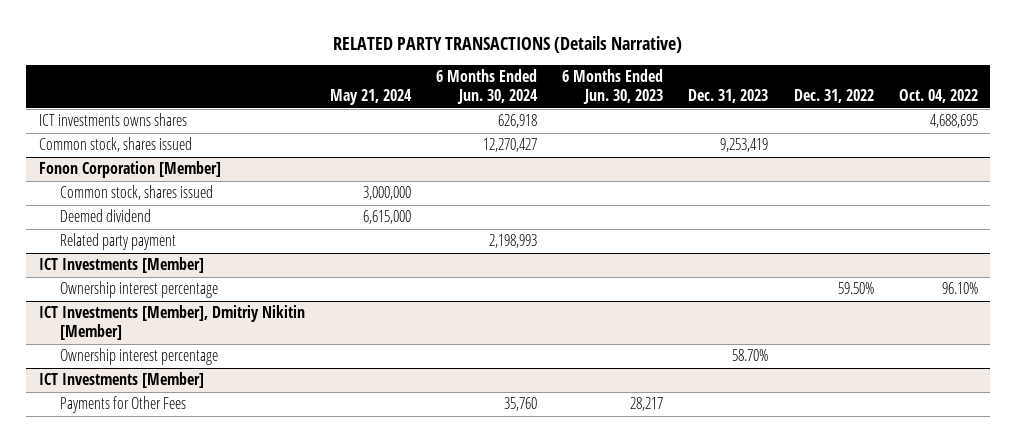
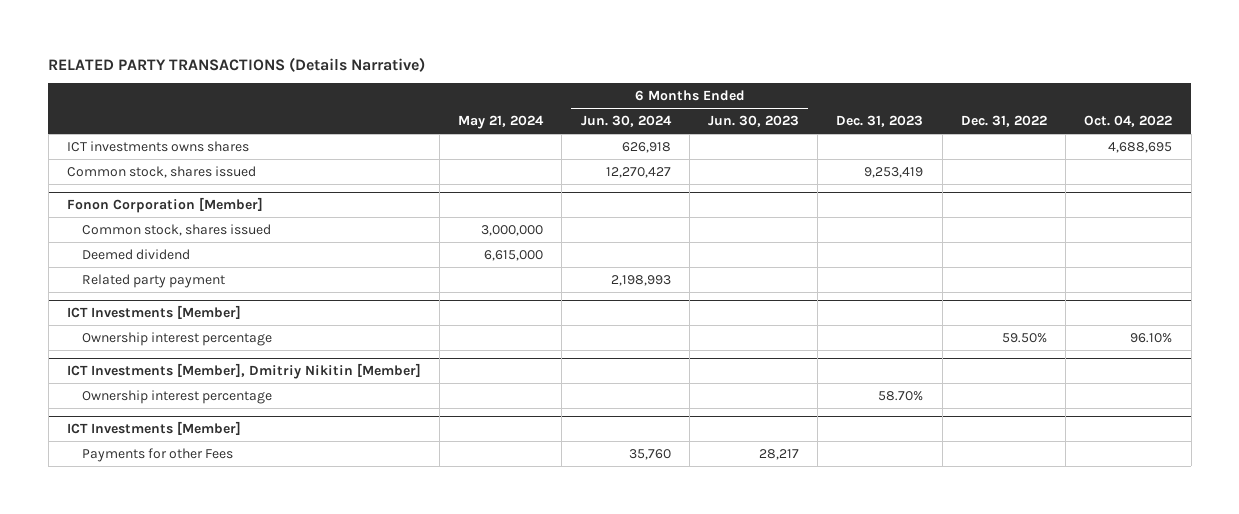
@ ICT Investments [Member]
- Payments for Other Fees | | 35,760 | 28,217 | | |
+ Payments for other Fees | | 35,760 | 28,217 | | |

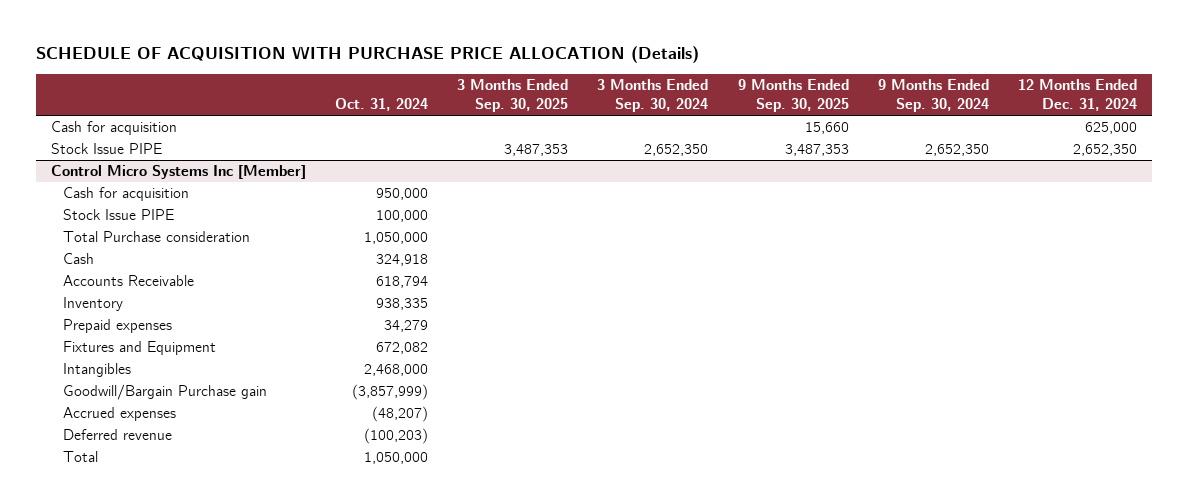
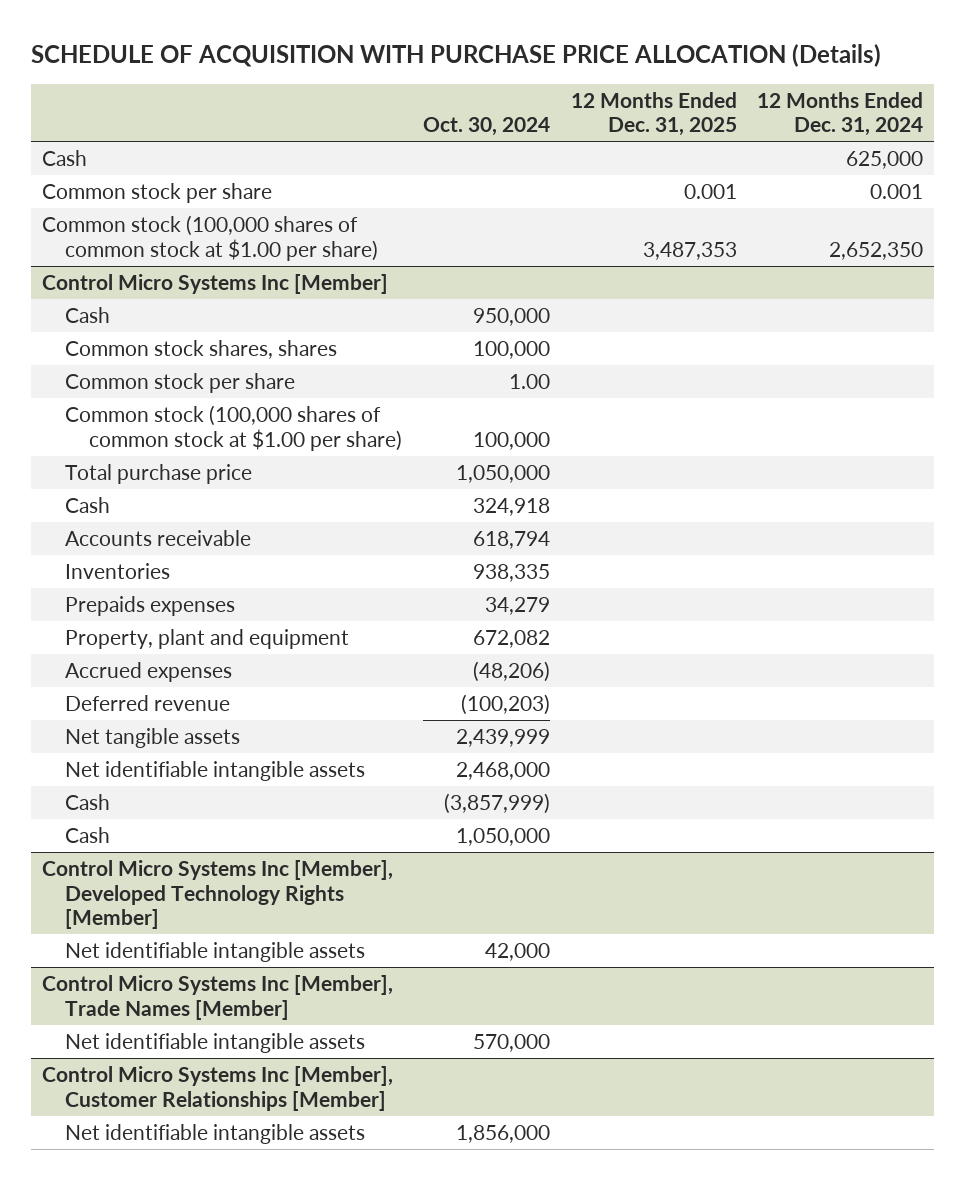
- | Oct. 31, 2024 | 3 Months Ended Sep. 30, 2025 | 3 Months Ended Sep. 30, 2024 | 9 Months Ended Sep. 30, 2025 | 9 Months Ended Sep. 30, 2024 | 12 Months Ended Dec. 31, 2024
+ | Oct. 30, 2024 | 12 Months Ended Dec. 31, 2025 | 12 Months Ended Dec. 31, 2024
- Cash for acquisition | | | | 15,660 | | 625,000
- Stock Issue PIPE | | 3,487,353 | 2,652,350 | 3,487,353 | 2,652,350 | 2,652,350
+ Cash | | | 625,000
+ Common stock per share | | 0.001 | 0.001
+ Common stock (100,000 shares of common stock at $1.00 per share) | | 3,487,353 | 2,652,350
@ Control Micro Systems Inc [Member]
- Cash for acquisition | 950,000 | | | | |
- Stock Issue PIPE | 100,000 | | | | |
- Total Purchase consideration | 1,050,000 | | | | |
- Accounts Receivable | 618,794 | | | | |
- Inventory | 938,335 | | | | |
- Prepaid expenses | 34,279 | | | | |
- Fixtures and Equipment | 672,082 | | | | |
- Intangibles | 2,468,000 | | | | |
- Goodwill/Bargain Purchase gain | (3,857,999) | | | | |
+ Common stock shares, shares | 100,000 | |
+ Common stock per share | 1.00 | |
+ Common stock (100,000 shares of common stock at $1.00 per share) | 100,000 | |
+ Total purchase price | 1,050,000 | |
+ Cash | 324,918 | |
+ Accounts receivable | 618,794 | |
+ Inventories | 938,335 | |
+ Prepaids expenses | 34,279 | |
+ Property, plant and equipment | 672,082 | |
- Total | 1,050,000 | | | | |
+ Net tangible assets | 2,439,999 | |
+ Net identifiable intangible assets | 2,468,000 | |
+ Cash | (3,857,999) | |
+ Cash | 1,050,000 | |
+ Control Micro Systems Inc [Member], Developed Technology Rights [Member]
+ Net identifiable intangible assets | 42,000 | |
+ Control Micro Systems Inc [Member], Trade Names [Member]
+ Net identifiable intangible assets | 570,000 | |
+ Control Micro Systems Inc [Member], Customer Relationships [Member]
+ Net identifiable intangible assets | 1,856,000 | |

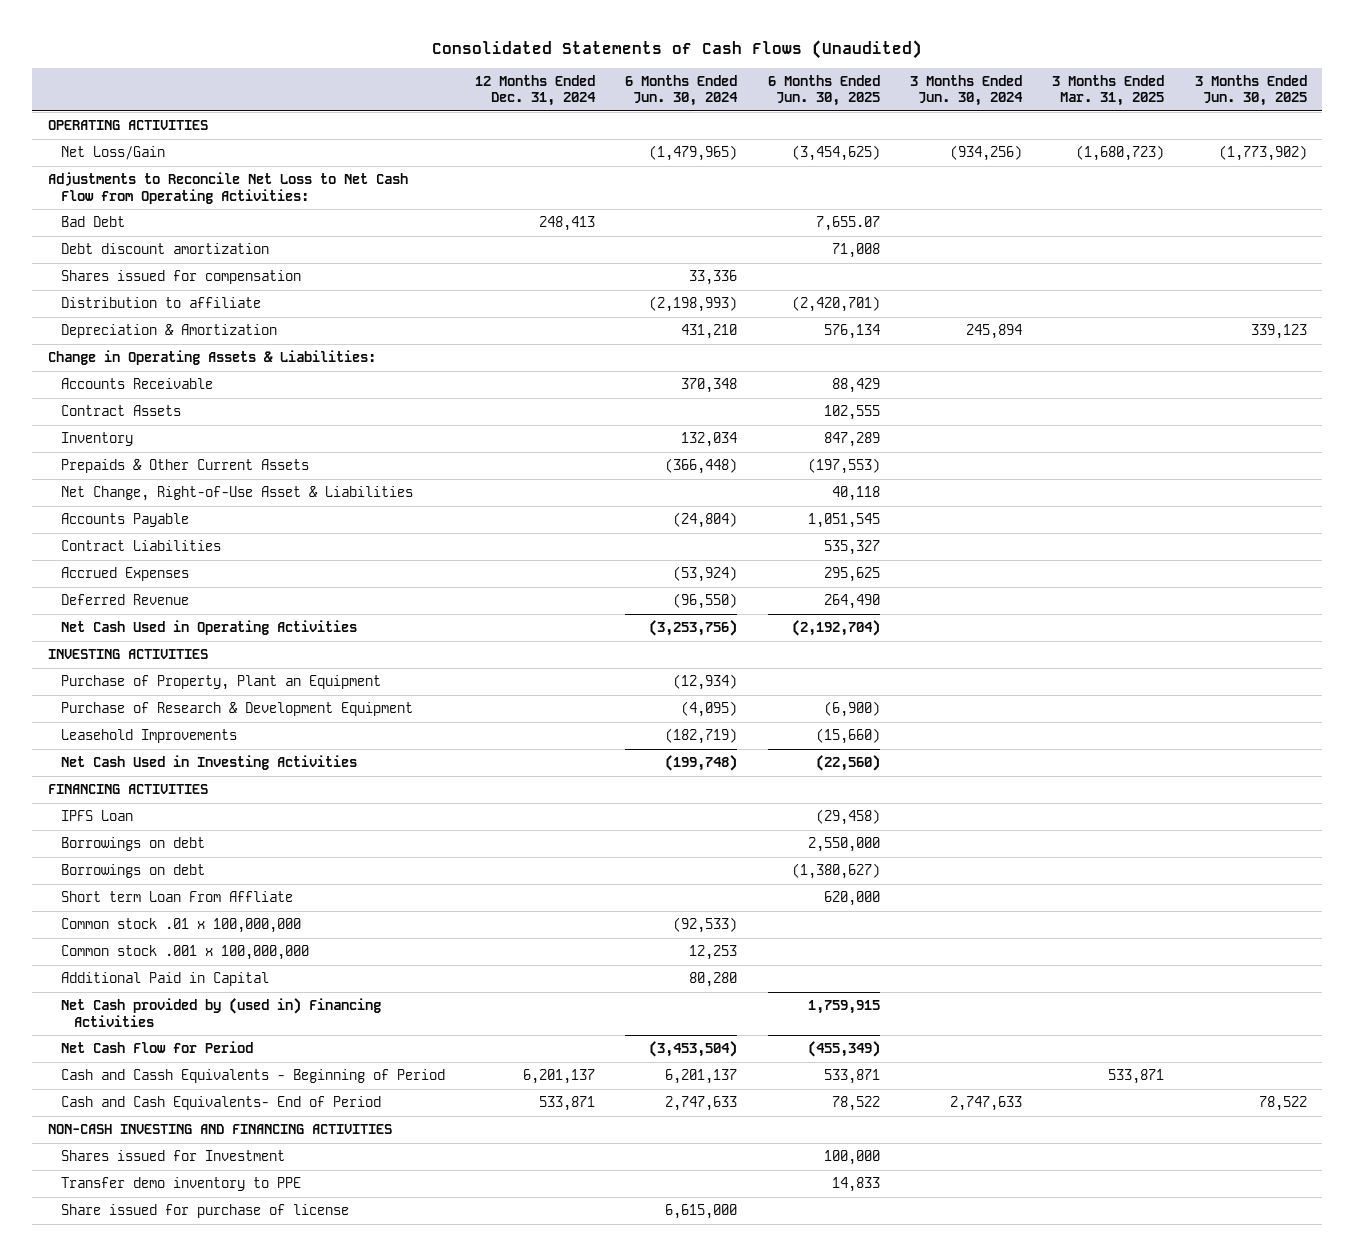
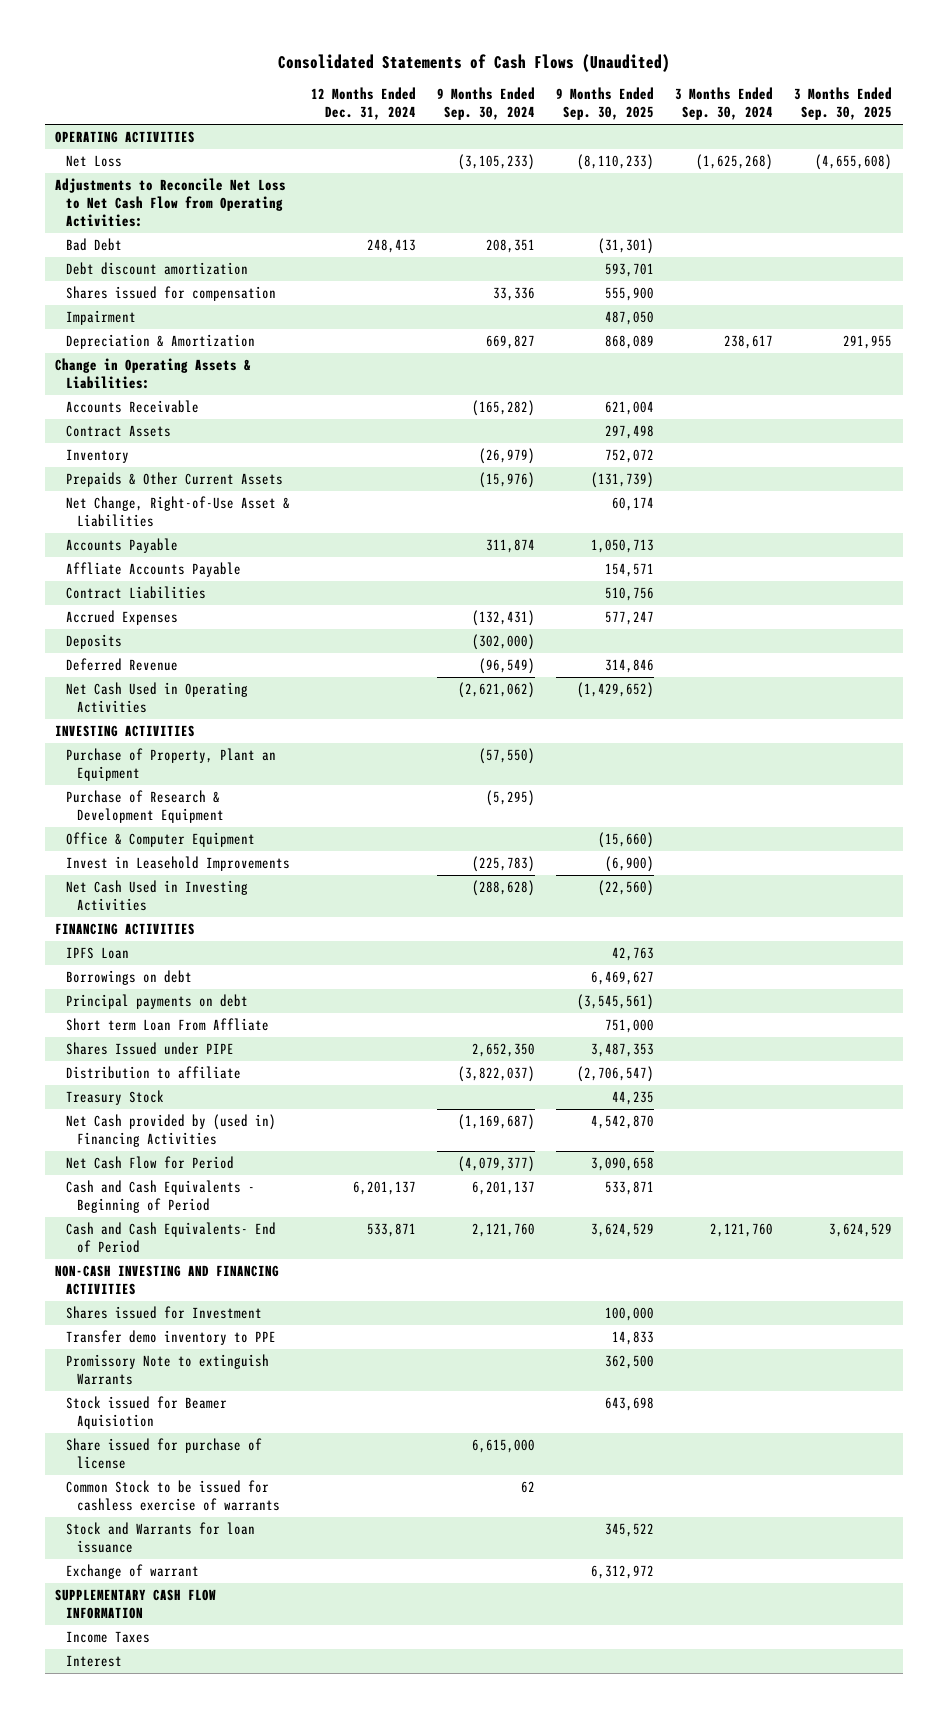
- | 12 Months Ended Dec. 31, 2024 | 6 Months Ended Jun. 30, 2024 | 6 Months Ended Jun. 30, 2025 | 3 Months Ended Jun. 30, 2024 | 3 Months Ended Mar. 31, 2025 | 3 Months Ended Jun. 30, 2025
+ | 12 Months Ended Dec. 31, 2024 | 9 Months Ended Sep. 30, 2024 | 9 Months Ended Sep. 30, 2025 | 3 Months Ended Sep. 30, 2024 | 3 Months Ended Sep. 30, 2025
- Net Loss/Gain | | (1,479,965) | (3,454,625) | (934,256) | (1,680,723) | (1,773,902)
+ Net Loss | | (3,105,233) | (8,110,233) | (1,625,268) | (4,655,608)
+ Impairment | | | 487,050 | |
+ Affliate Accounts Payable | | | 154,571 | |
+ Deposits | | (302,000) | | |
- Leasehold Improvements | | (182,719) | (15,660) | | |
+ Office & Computer Equipment | | | (15,660) | |
+ Invest in Leasehold Improvements | | (225,783) | (6,900) | |
- Borrowings on debt | | | (1,380,627) | | |
+ Principal payments on debt | | | (3,545,561) | |
- Common stock .01 x 100,000,000 | | (92,533) | | | |
- Common stock .001 x 100,000,000 | | 12,253 | | | |
- Additional Paid in Capital | | 80,280 | | | |
+ Shares Issued under PIPE | | 2,652,350 | 3,487,353 | |
moved down: Distribution to affiliate | | (3,822,037) | (2,706,547) | |
+ Treasury Stock | | | 44,235 | |
- Cash and Cassh Equivalents - Beginning of Period | 6,201,137 | 6,201,137 | 533,871 | | 533,871 |
+ Cash and Cash Equivalents - Beginning of Period | 6,201,137 | 6,201,137 | 533,871 | |
+ Promissory Note to extinguish Warrants | | | 362,500 | |
+ Stock issued for Beamer Aquisiotion | | | 643,698 | |
+ Common Stock to be issued for cashless exercise of warrants | | 62 | | |
+ Stock and Warrants for loan issuance | | | 345,522 | |
+ Exchange of warrant | | | 6,312,972 | |
+ SUPPLEMENTARY CASH FLOW INFORMATION
+ Income Taxes
+ Interest

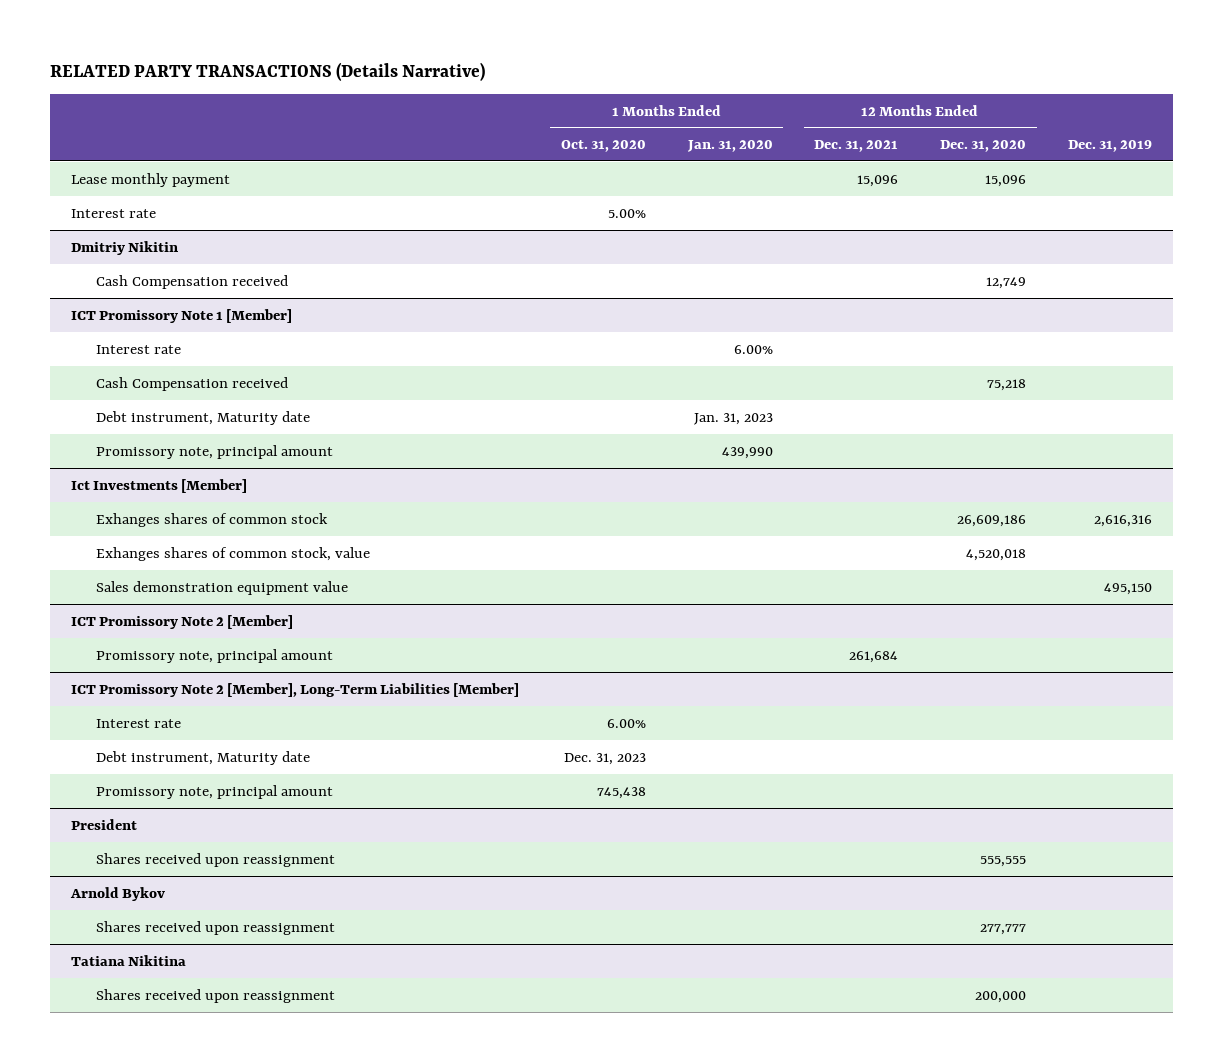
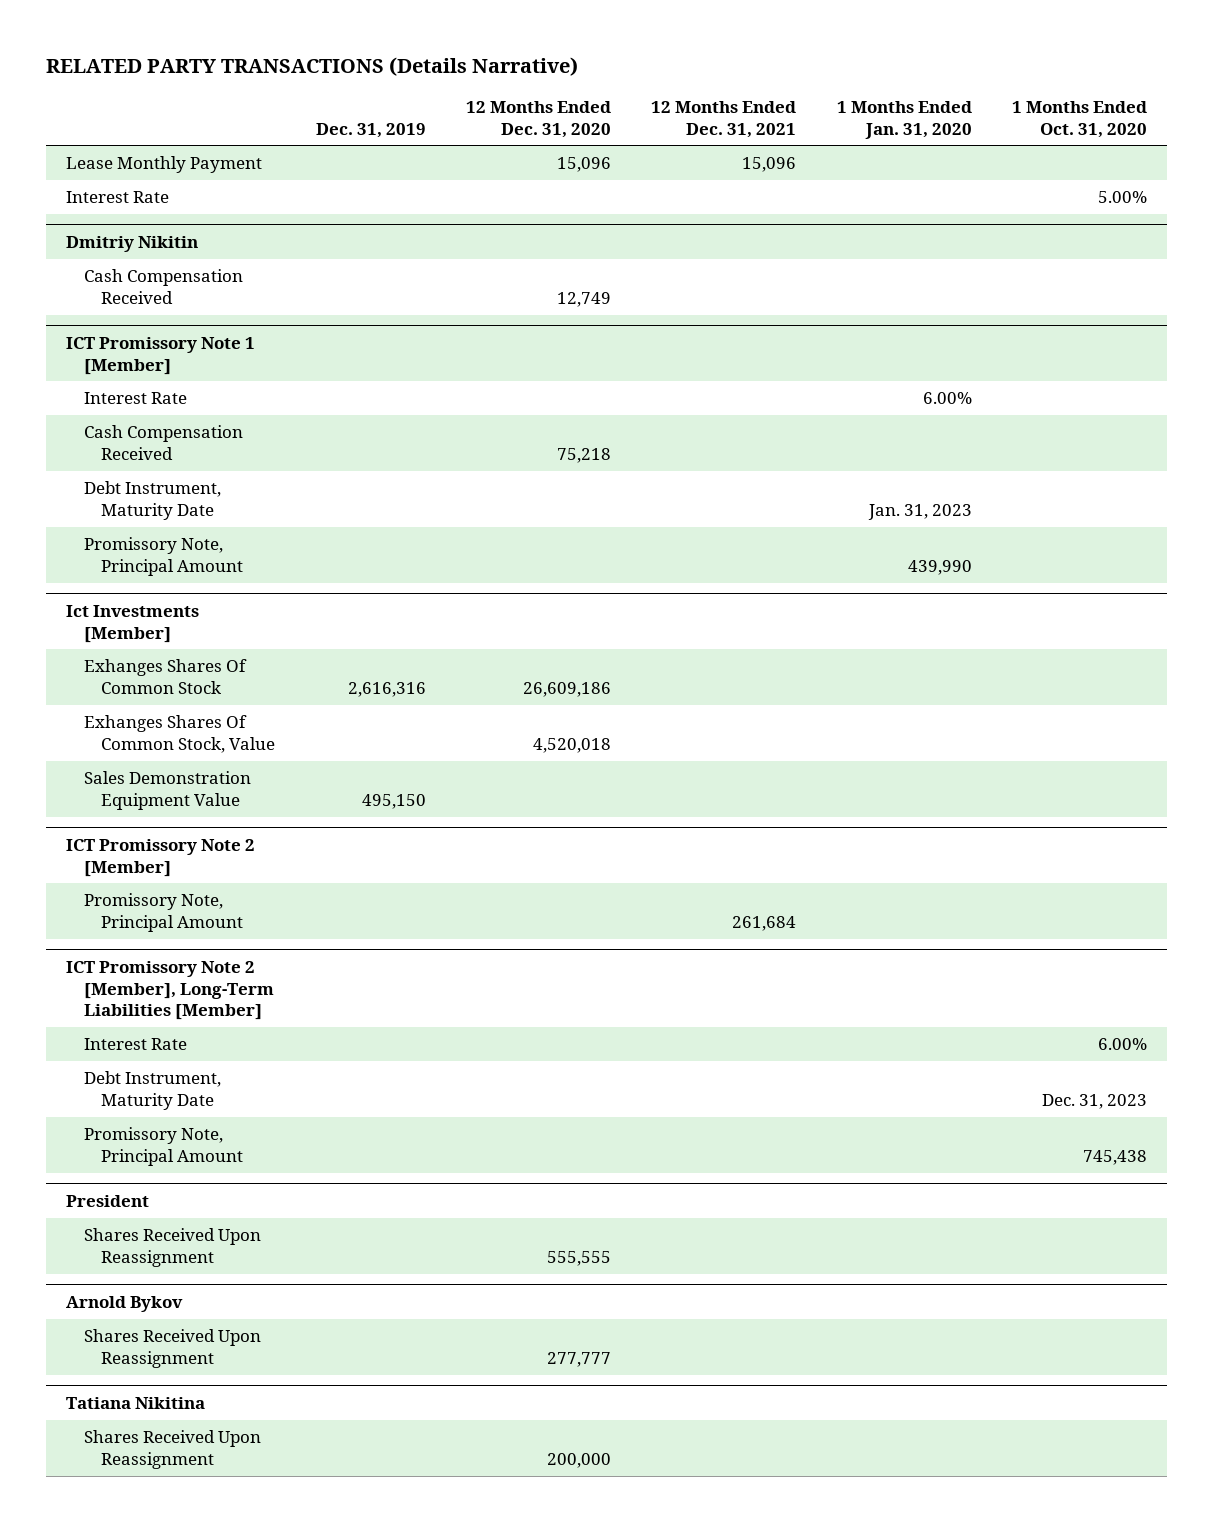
- | 1 Months Ended Oct. 31, 2020 | 1 Months Ended Jan. 31, 2020 | 12 Months Ended Dec. 31, 2021 | 12 Months Ended Dec. 31, 2020 | Dec. 31, 2019
+ | Dec. 31, 2019 | 12 Months Ended Dec. 31, 2020 | 12 Months Ended Dec. 31, 2021 | 1 Months Ended Jan. 31, 2020 | 1 Months Ended Oct. 31, 2020
- Lease monthly payment | | | 15,096 | 15,096 |
- Interest rate | 5.00% | | | |
+ Lease Monthly Payment | | 15,096 | 15,096 | |
+ Interest Rate | | | | | 5.00%
@ Dmitriy Nikitin
- Cash Compensation received | | | | 12,749 |
+ Cash Compensation Received | | 12,749 | | |
@ ICT Promissory Note 1 [Member]
- Interest rate | | 6.00% | | |
- Cash Compensation received | | | | 75,218 |
- Debt instrument, Maturity date | | Jan. 31, 2023 | | |
- Promissory note, principal amount | | 439,990 | | |
+ Interest Rate | | | | 6.00% |
+ Cash Compensation Received | | 75,218 | | |
+ Debt Instrument, Maturity Date | | | | Jan. 31, 2023 |
+ Promissory Note, Principal Amount | | | | 439,990 |
@ Ict Investments [Member]
- Exhanges shares of common stock | | | | 26,609,186 | 2,616,316
- Exhanges shares of common stock, value | | | | 4,520,018 |
- Sales demonstration equipment value | | | | | 495,150
+ Exhanges Shares Of Common Stock | 2,616,316 | 26,609,186 | | |
+ Exhanges Shares Of Common Stock, Value | | 4,520,018 | | |
+ Sales Demonstration Equipment Value | 495,150 | | | |
@ ICT Promissory Note 2 [Member]
- Promissory note, principal amount | | | 261,684 | |
+ Promissory Note, Principal Amount | | | 261,684 | |
@ ICT Promissory Note 2 [Member], Long-Term Liabilities [Member]
- Interest rate | 6.00% | | | |
- Debt instrument, Maturity date | Dec. 31, 2023 | | | |
- Promissory note, principal amount | 745,438 | | | |
+ Interest Rate | | | | | 6.00%
+ Debt Instrument, Maturity Date | | | | | Dec. 31, 2023
+ Promissory Note, Principal Amount | | | | | 745,438
@ President
- Shares received upon reassignment | | | | 555,555 |
+ Shares Received Upon Reassignment | | 555,555 | | |
@ Arnold Bykov
- Shares received upon reassignment | | | | 277,777 |
+ Shares Received Upon Reassignment | | 277,777 | | |
@ Tatiana Nikitina
- Shares received upon reassignment | | | | 200,000 |
+ Shares Received Upon Reassignment | | 200,000 | | |

